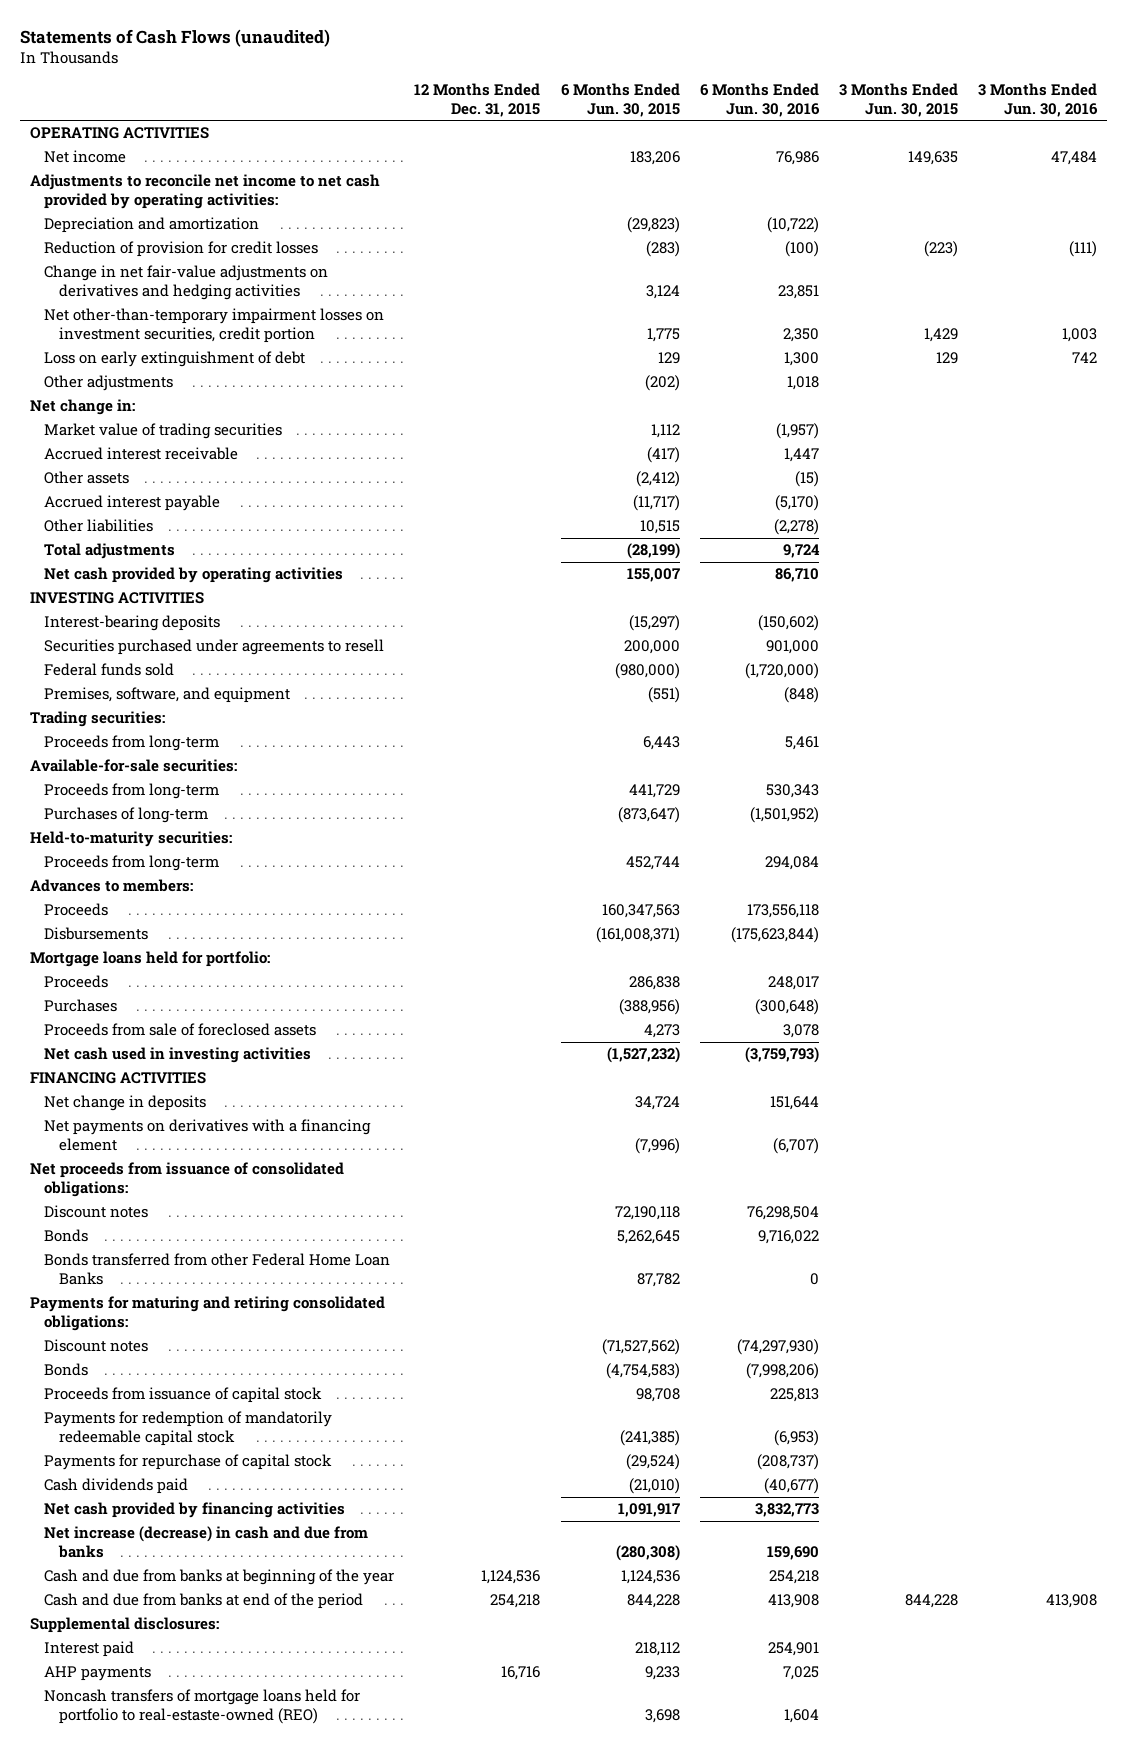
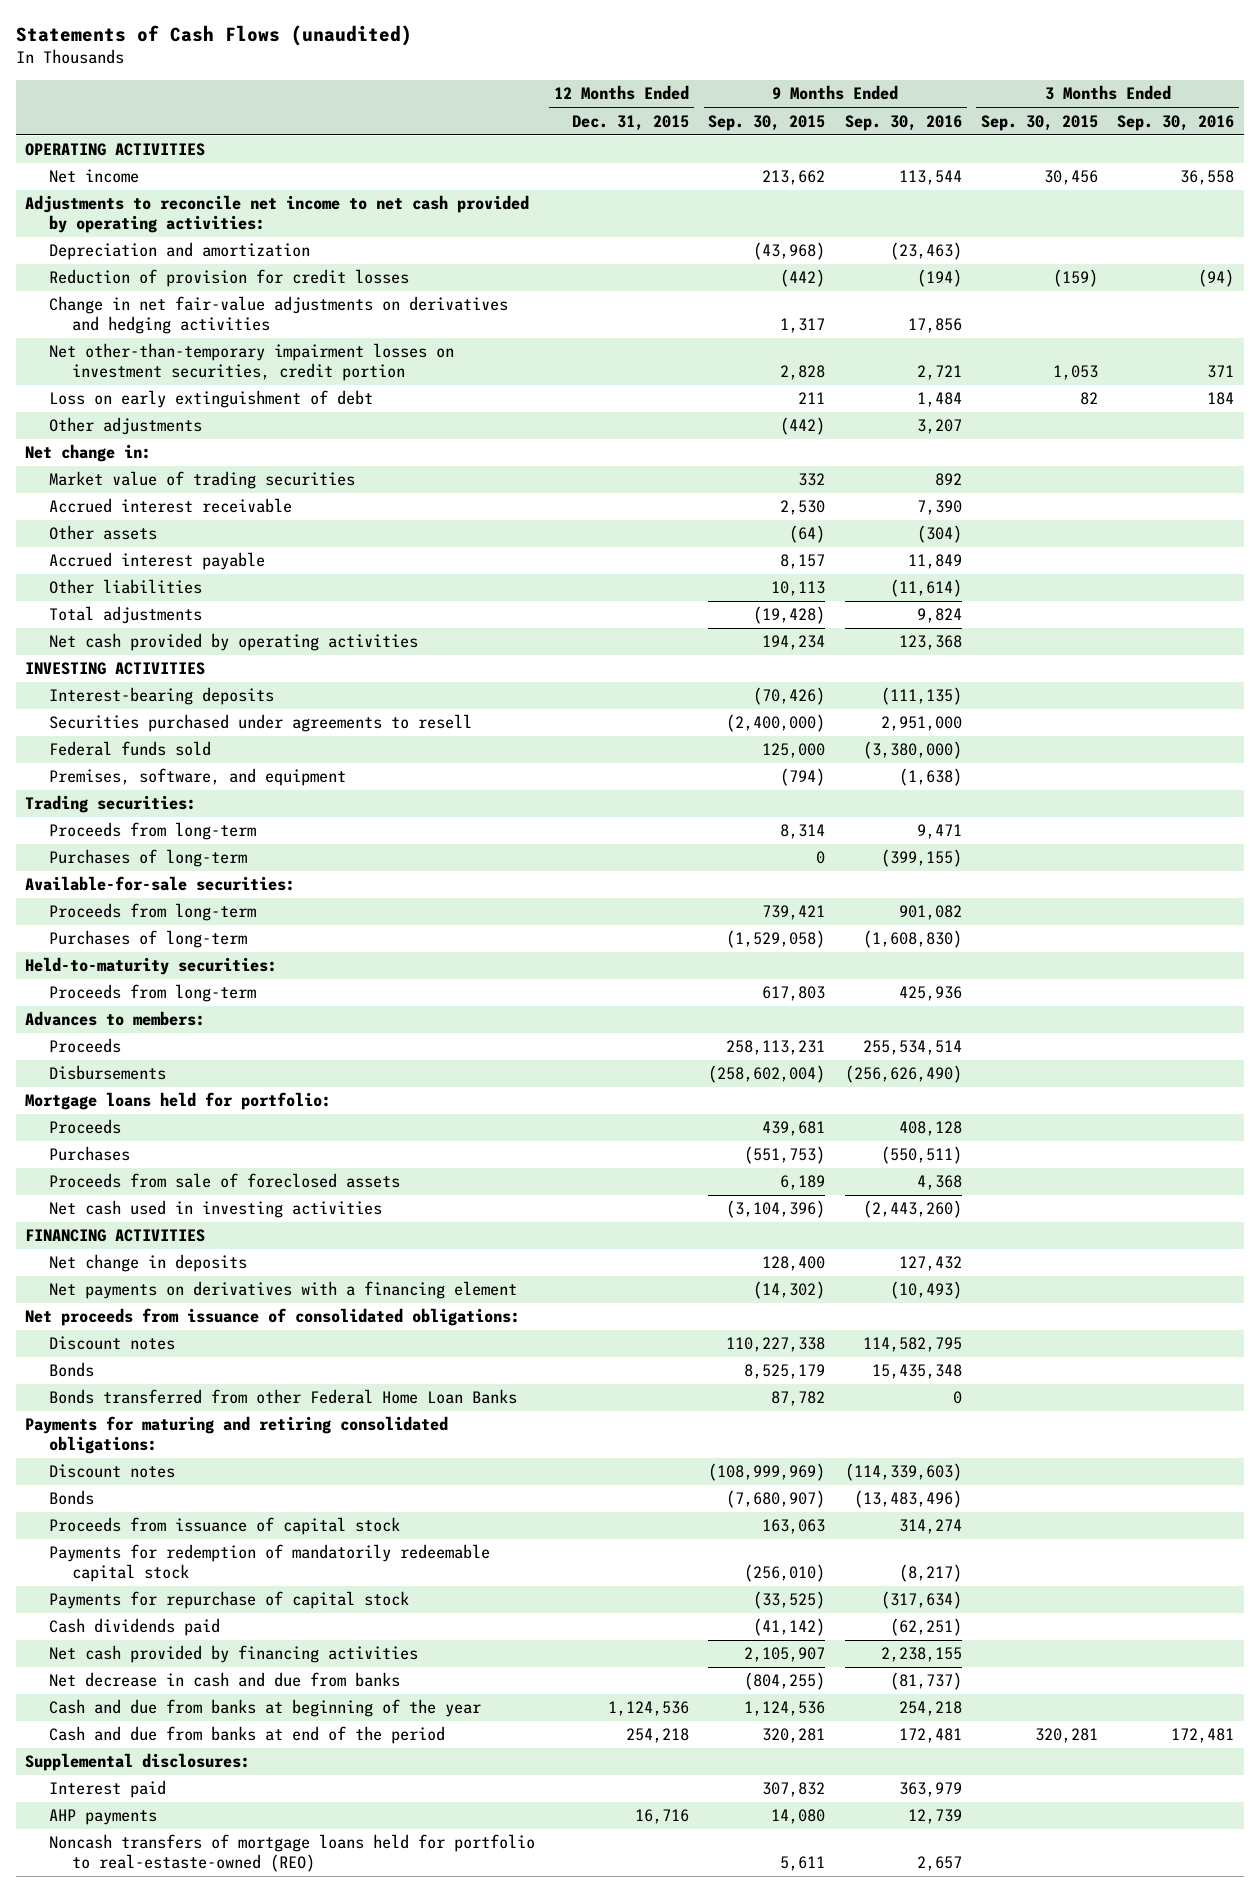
- | 12 Months Ended Dec. 31, 2015 | 6 Months Ended Jun. 30, 2015 | 6 Months Ended Jun. 30, 2016 | 3 Months Ended Jun. 30, 2015 | 3 Months Ended Jun. 30, 2016
+ | 12 Months Ended Dec. 31, 2015 | 9 Months Ended Sep. 30, 2015 | 9 Months Ended Sep. 30, 2016 | 3 Months Ended Sep. 30, 2015 | 3 Months Ended Sep. 30, 2016
+ Purchases of long-term | | 0 | (399,155) | |
- Net increase (decrease) in cash and due from banks | | (280,308) | 159,690 | |
+ Net decrease in cash and due from banks | | (804,255) | (81,737) | |

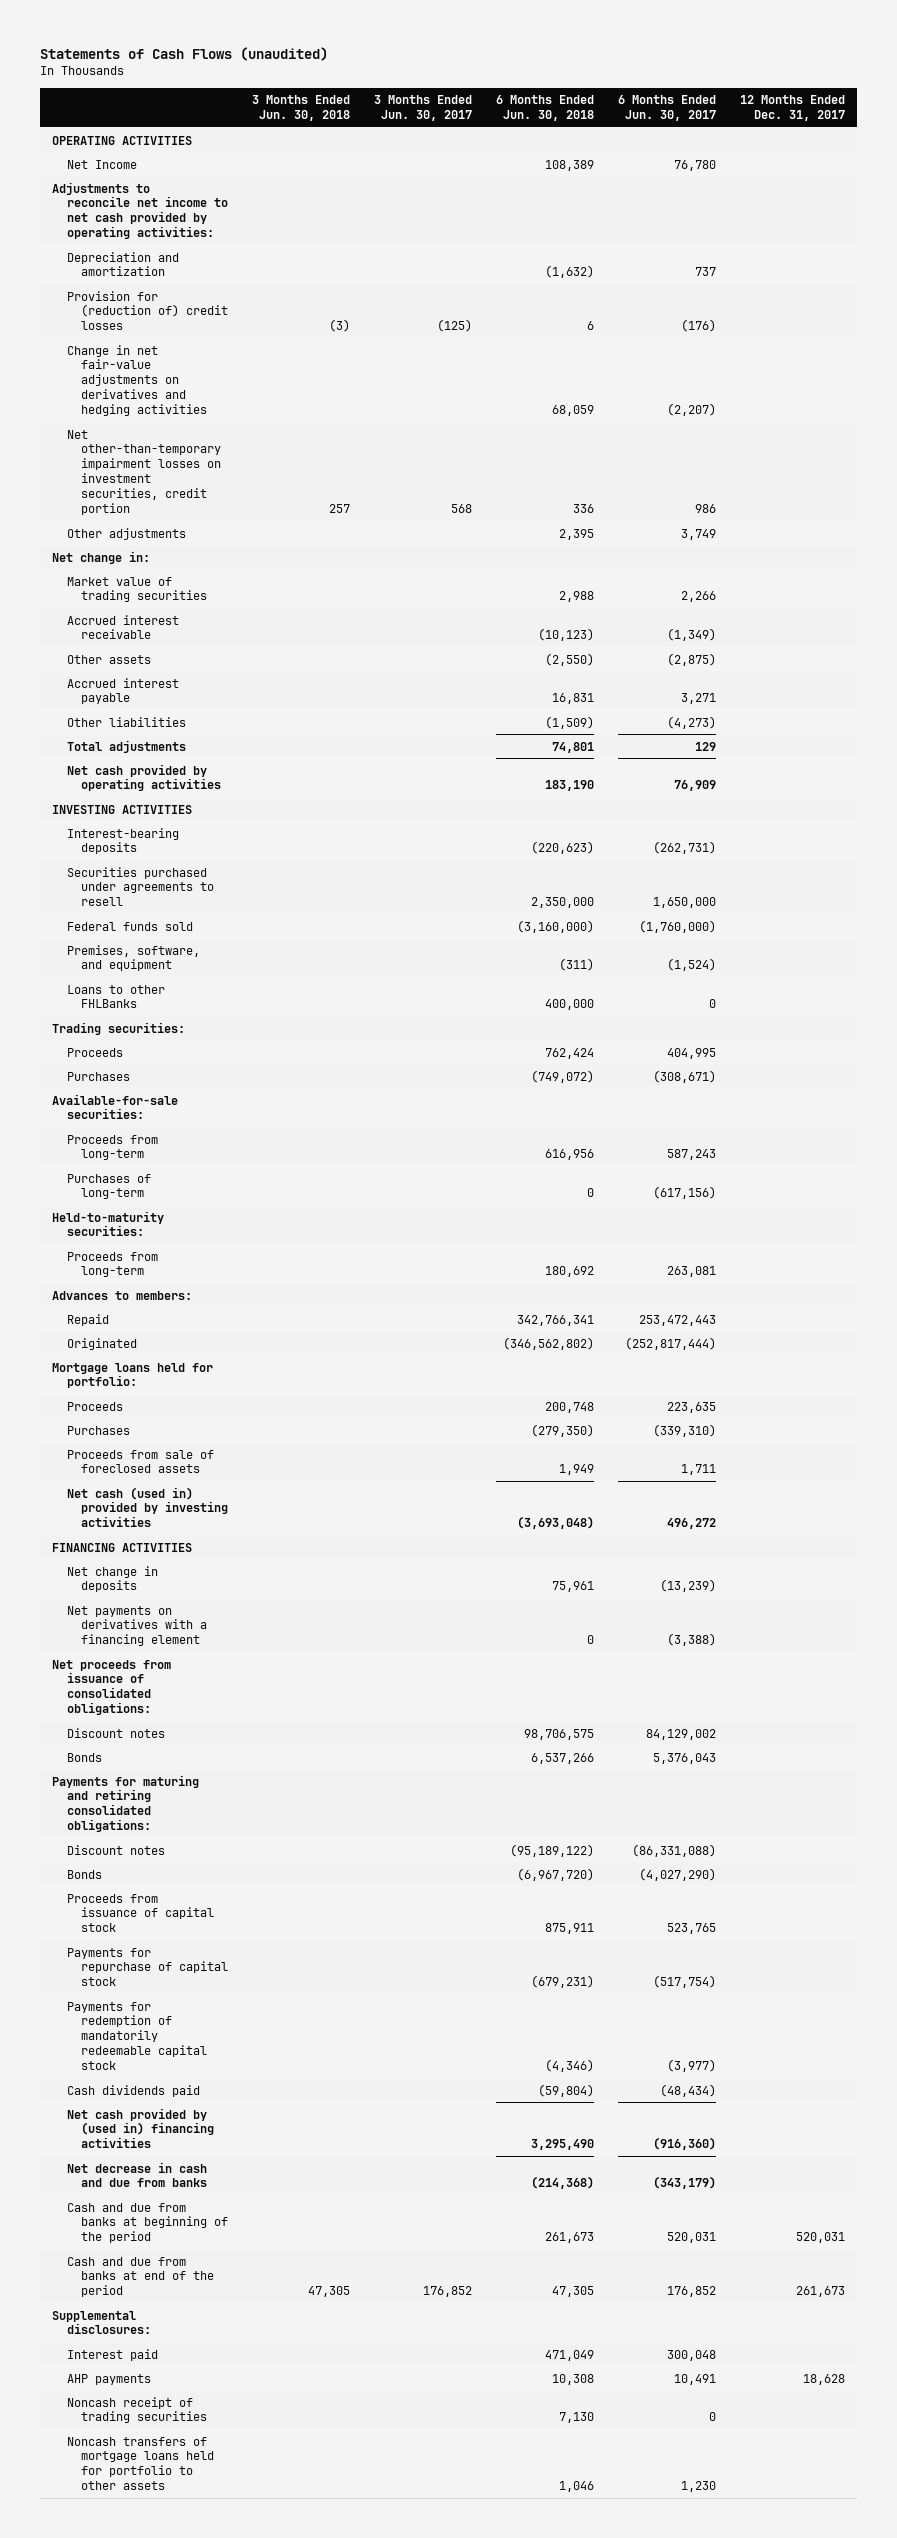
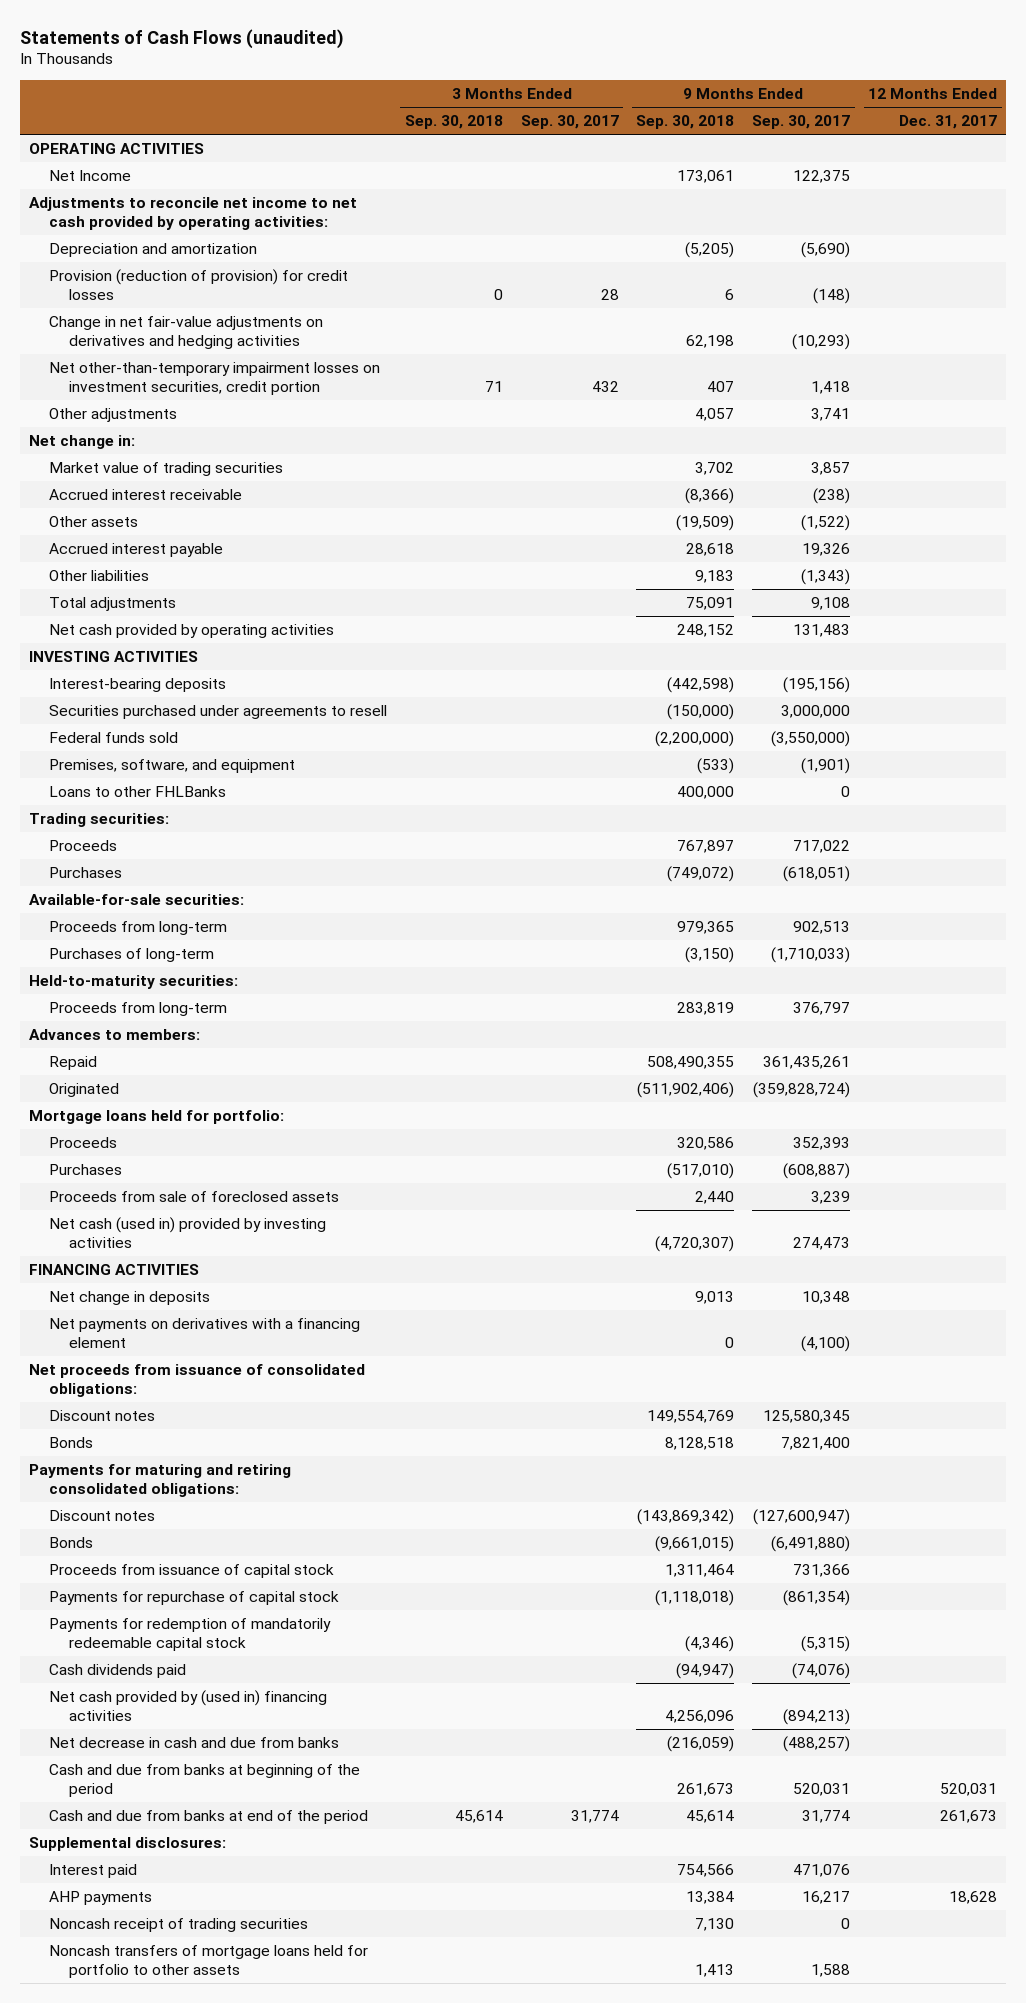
- | 3 Months Ended Jun. 30, 2018 | 3 Months Ended Jun. 30, 2017 | 6 Months Ended Jun. 30, 2018 | 6 Months Ended Jun. 30, 2017 | 12 Months Ended Dec. 31, 2017
+ | 3 Months Ended Sep. 30, 2018 | 3 Months Ended Sep. 30, 2017 | 9 Months Ended Sep. 30, 2018 | 9 Months Ended Sep. 30, 2017 | 12 Months Ended Dec. 31, 2017
- Provision for (reduction of) credit losses | (3) | (125) | 6 | (176) |
+ Provision (reduction of provision) for credit losses | 0 | 28 | 6 | (148) |

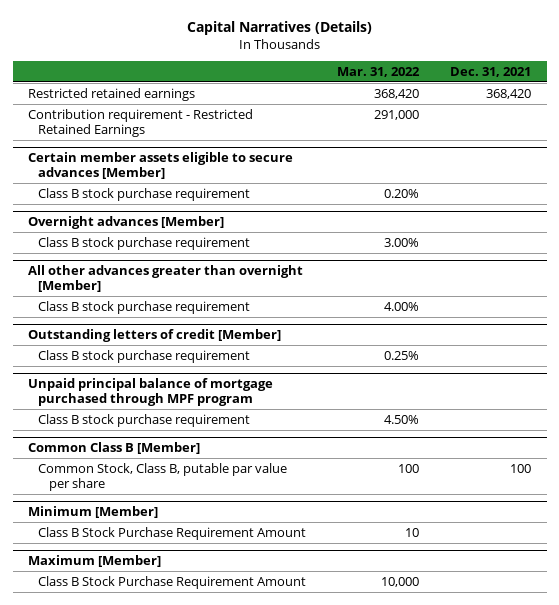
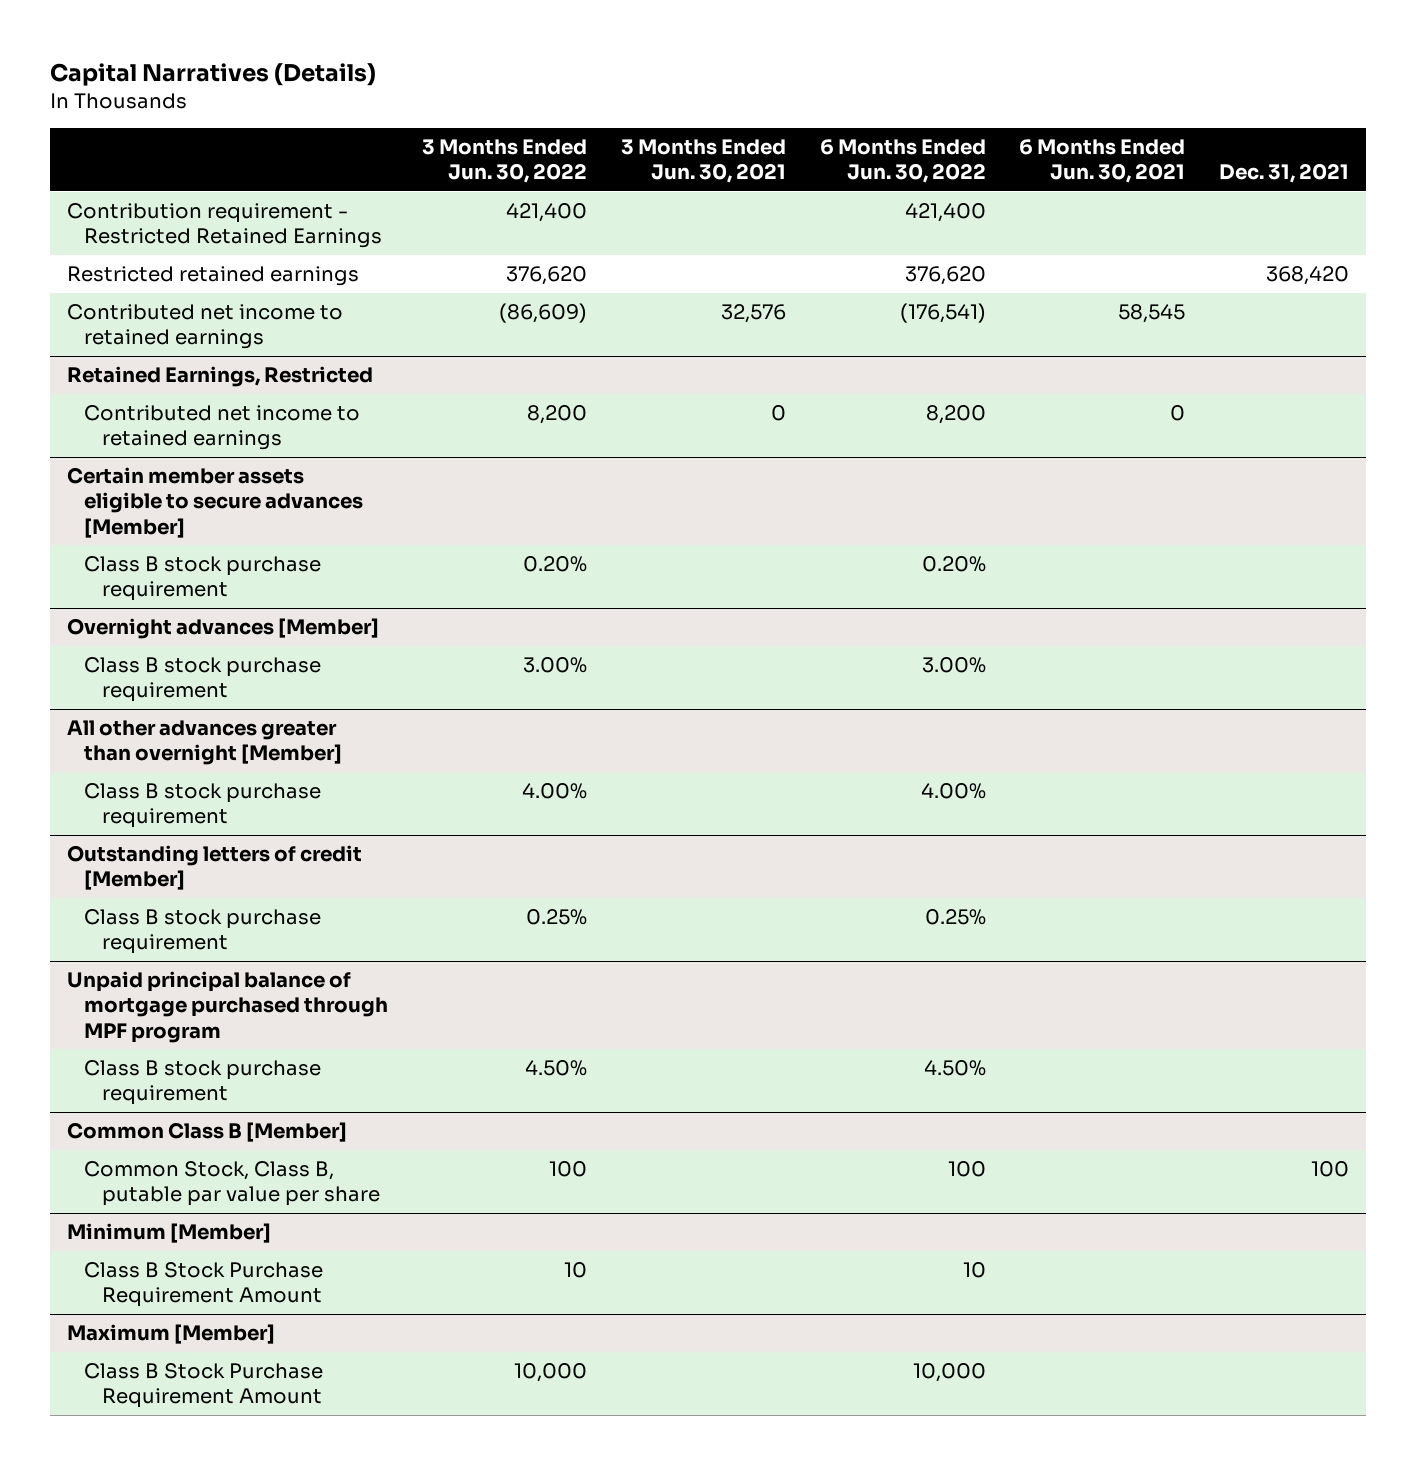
- | Mar. 31, 2022 | Dec. 31, 2021
+ | 3 Months Ended Jun. 30, 2022 | 3 Months Ended Jun. 30, 2021 | 6 Months Ended Jun. 30, 2022 | 6 Months Ended Jun. 30, 2021 | Dec. 31, 2021
moved down: Restricted retained earnings | 376,620 | | 376,620 | | 368,420
+ Contributed net income to retained earnings | (86,609) | 32,576 | (176,541) | 58,545 |
+ Retained Earnings, Restricted
+ Contributed net income to retained earnings | 8,200 | 0 | 8,200 | 0 |

